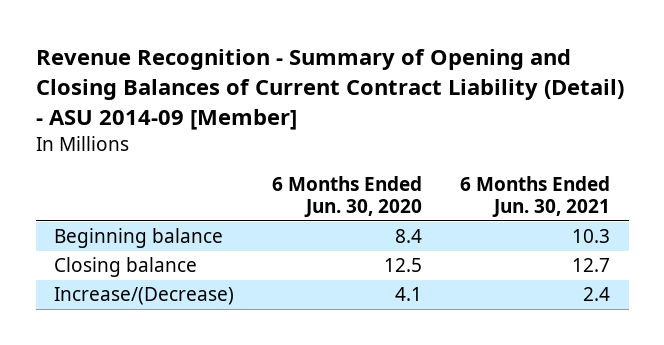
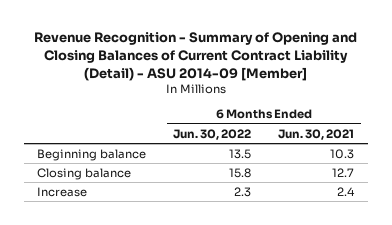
- | 6 Months Ended Jun. 30, 2020 | 6 Months Ended Jun. 30, 2021
+ | 6 Months Ended Jun. 30, 2022 | 6 Months Ended Jun. 30, 2021
- Increase/(Decrease) | 4.1 | 2.4
+ Increase | 2.3 | 2.4

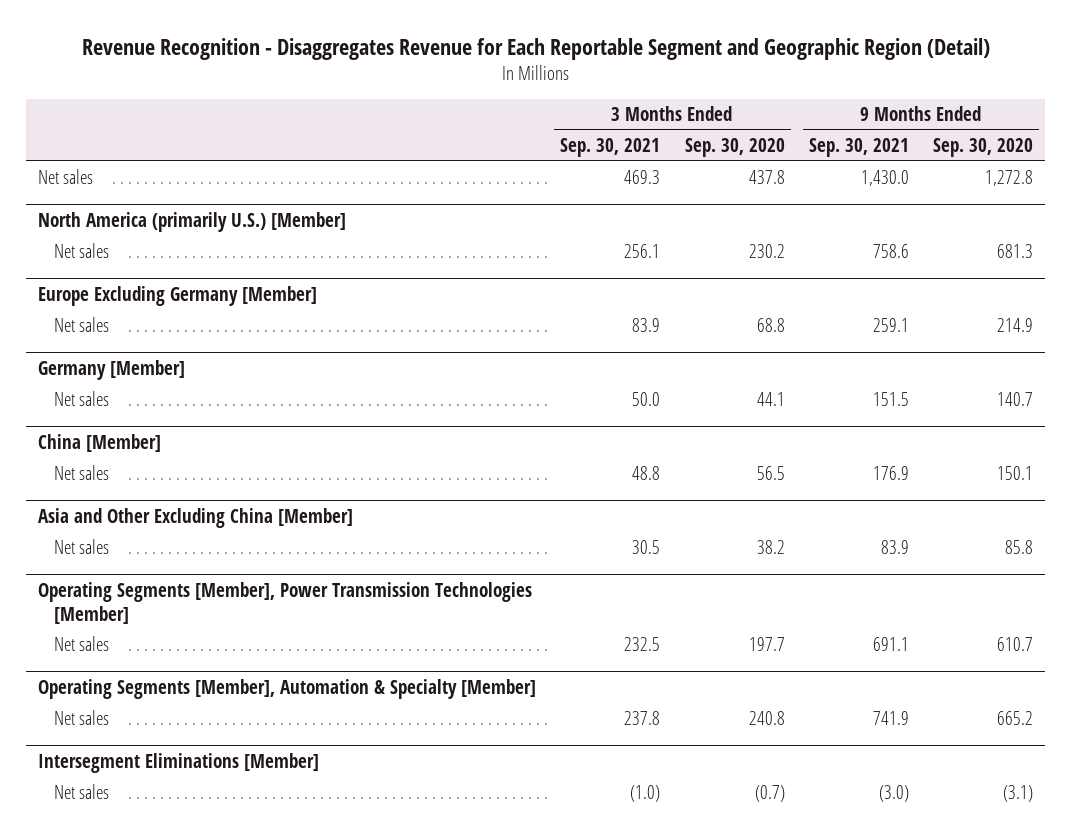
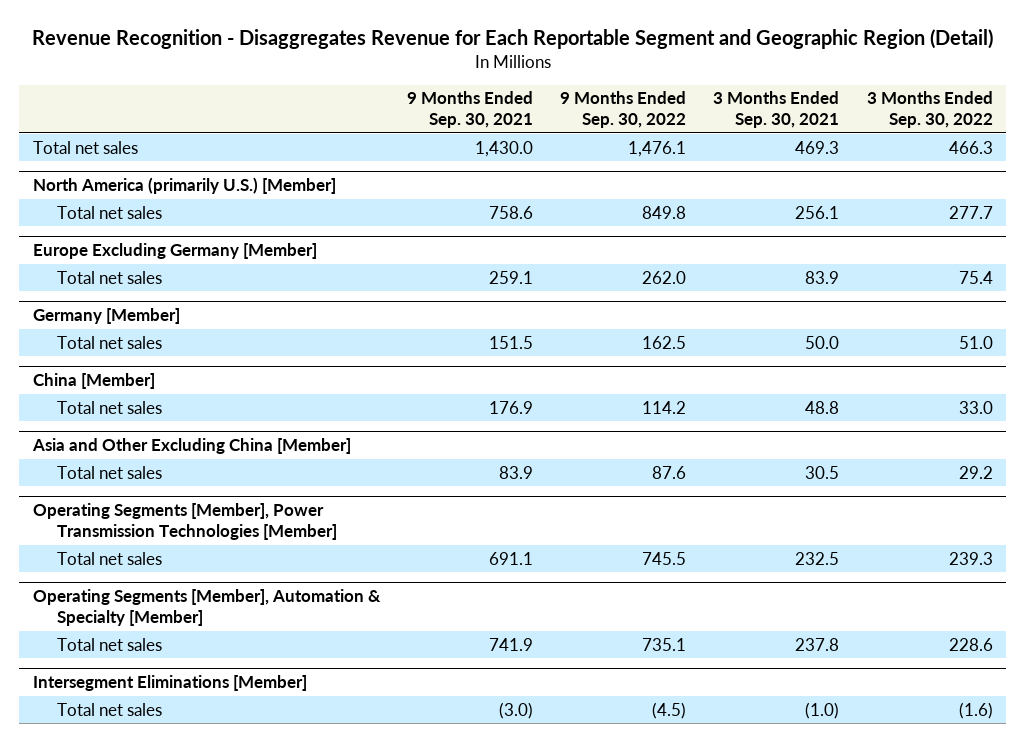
- | 3 Months Ended Sep. 30, 2021 | 3 Months Ended Sep. 30, 2020 | 9 Months Ended Sep. 30, 2021 | 9 Months Ended Sep. 30, 2020
+ | 9 Months Ended Sep. 30, 2021 | 9 Months Ended Sep. 30, 2022 | 3 Months Ended Sep. 30, 2021 | 3 Months Ended Sep. 30, 2022
- Net sales | 469.3 | 437.8 | 1,430.0 | 1,272.8
+ Total net sales | 1,430.0 | 1,476.1 | 469.3 | 466.3
@ North America (primarily U.S.) [Member]
- Net sales | 256.1 | 230.2 | 758.6 | 681.3
+ Total net sales | 758.6 | 849.8 | 256.1 | 277.7
@ Europe Excluding Germany [Member]
- Net sales | 83.9 | 68.8 | 259.1 | 214.9
+ Total net sales | 259.1 | 262.0 | 83.9 | 75.4
@ Germany [Member]
- Net sales | 50.0 | 44.1 | 151.5 | 140.7
+ Total net sales | 151.5 | 162.5 | 50.0 | 51.0
@ China [Member]
- Net sales | 48.8 | 56.5 | 176.9 | 150.1
+ Total net sales | 176.9 | 114.2 | 48.8 | 33.0
@ Asia and Other Excluding China [Member]
- Net sales | 30.5 | 38.2 | 83.9 | 85.8
+ Total net sales | 83.9 | 87.6 | 30.5 | 29.2
@ Operating Segments [Member], Power Transmission Technologies [Member]
- Net sales | 232.5 | 197.7 | 691.1 | 610.7
+ Total net sales | 691.1 | 745.5 | 232.5 | 239.3
@ Operating Segments [Member], Automation & Specialty [Member]
- Net sales | 237.8 | 240.8 | 741.9 | 665.2
+ Total net sales | 741.9 | 735.1 | 237.8 | 228.6
@ Intersegment Eliminations [Member]
- Net sales | (1.0) | (0.7) | (3.0) | (3.1)
+ Total net sales | (3.0) | (4.5) | (1.0) | (1.6)

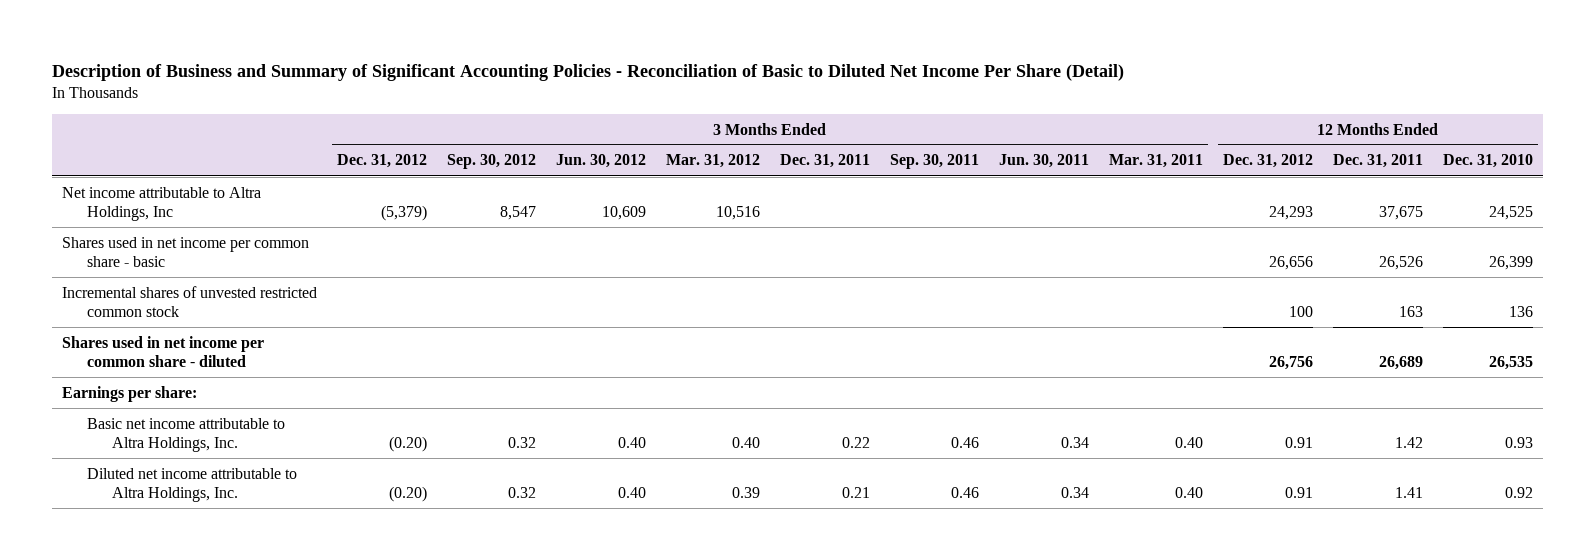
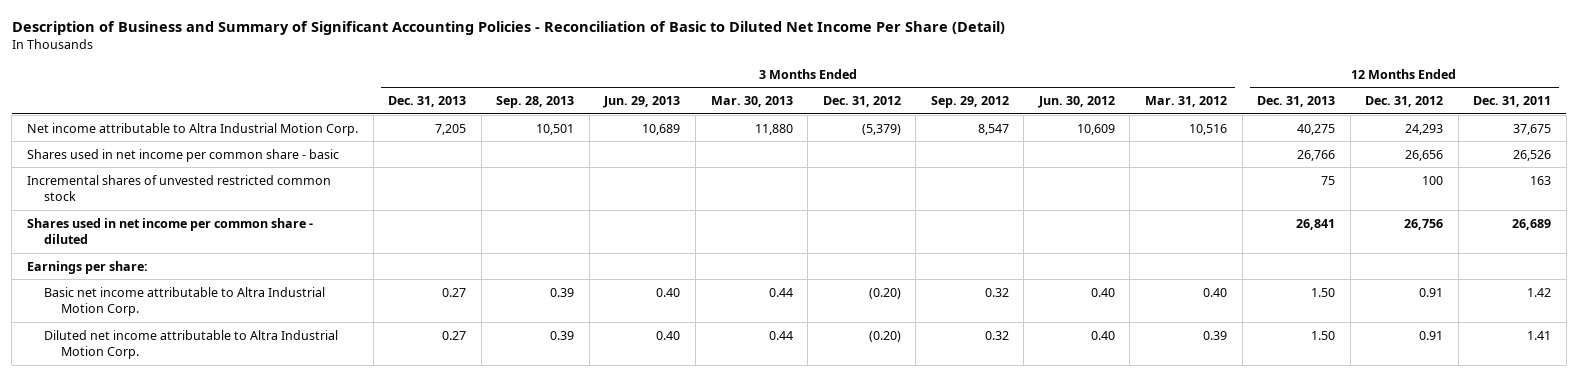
- | 3 Months Ended Dec. 31, 2012 | 3 Months Ended Sep. 30, 2012 | 3 Months Ended Jun. 30, 2012 | 3 Months Ended Mar. 31, 2012 | 3 Months Ended Dec. 31, 2011 | 3 Months Ended Sep. 30, 2011 | 3 Months Ended Jun. 30, 2011 | 3 Months Ended Mar. 31, 2011 | 12 Months Ended Dec. 31, 2012 | 12 Months Ended Dec. 31, 2011 | 12 Months Ended Dec. 31, 2010
+ | 3 Months Ended Dec. 31, 2013 | 3 Months Ended Sep. 28, 2013 | 3 Months Ended Jun. 29, 2013 | 3 Months Ended Mar. 30, 2013 | 3 Months Ended Dec. 31, 2012 | 3 Months Ended Sep. 29, 2012 | 3 Months Ended Jun. 30, 2012 | 3 Months Ended Mar. 31, 2012 | 12 Months Ended Dec. 31, 2013 | 12 Months Ended Dec. 31, 2012 | 12 Months Ended Dec. 31, 2011
- Net income attributable to Altra Holdings, Inc | (5,379) | 8,547 | 10,609 | 10,516 | | | | | 24,293 | 37,675 | 24,525
+ Net income attributable to Altra Industrial Motion Corp. | 7,205 | 10,501 | 10,689 | 11,880 | (5,379) | 8,547 | 10,609 | 10,516 | 40,275 | 24,293 | 37,675
- Basic net income attributable to Altra Holdings, Inc. | (0.20) | 0.32 | 0.40 | 0.40 | 0.22 | 0.46 | 0.34 | 0.40 | 0.91 | 1.42 | 0.93
- Diluted net income attributable to Altra Holdings, Inc. | (0.20) | 0.32 | 0.40 | 0.39 | 0.21 | 0.46 | 0.34 | 0.40 | 0.91 | 1.41 | 0.92
+ Basic net income attributable to Altra Industrial Motion Corp. | 0.27 | 0.39 | 0.40 | 0.44 | (0.20) | 0.32 | 0.40 | 0.40 | 1.50 | 0.91 | 1.42
+ Diluted net income attributable to Altra Industrial Motion Corp. | 0.27 | 0.39 | 0.40 | 0.44 | (0.20) | 0.32 | 0.40 | 0.39 | 1.50 | 0.91 | 1.41

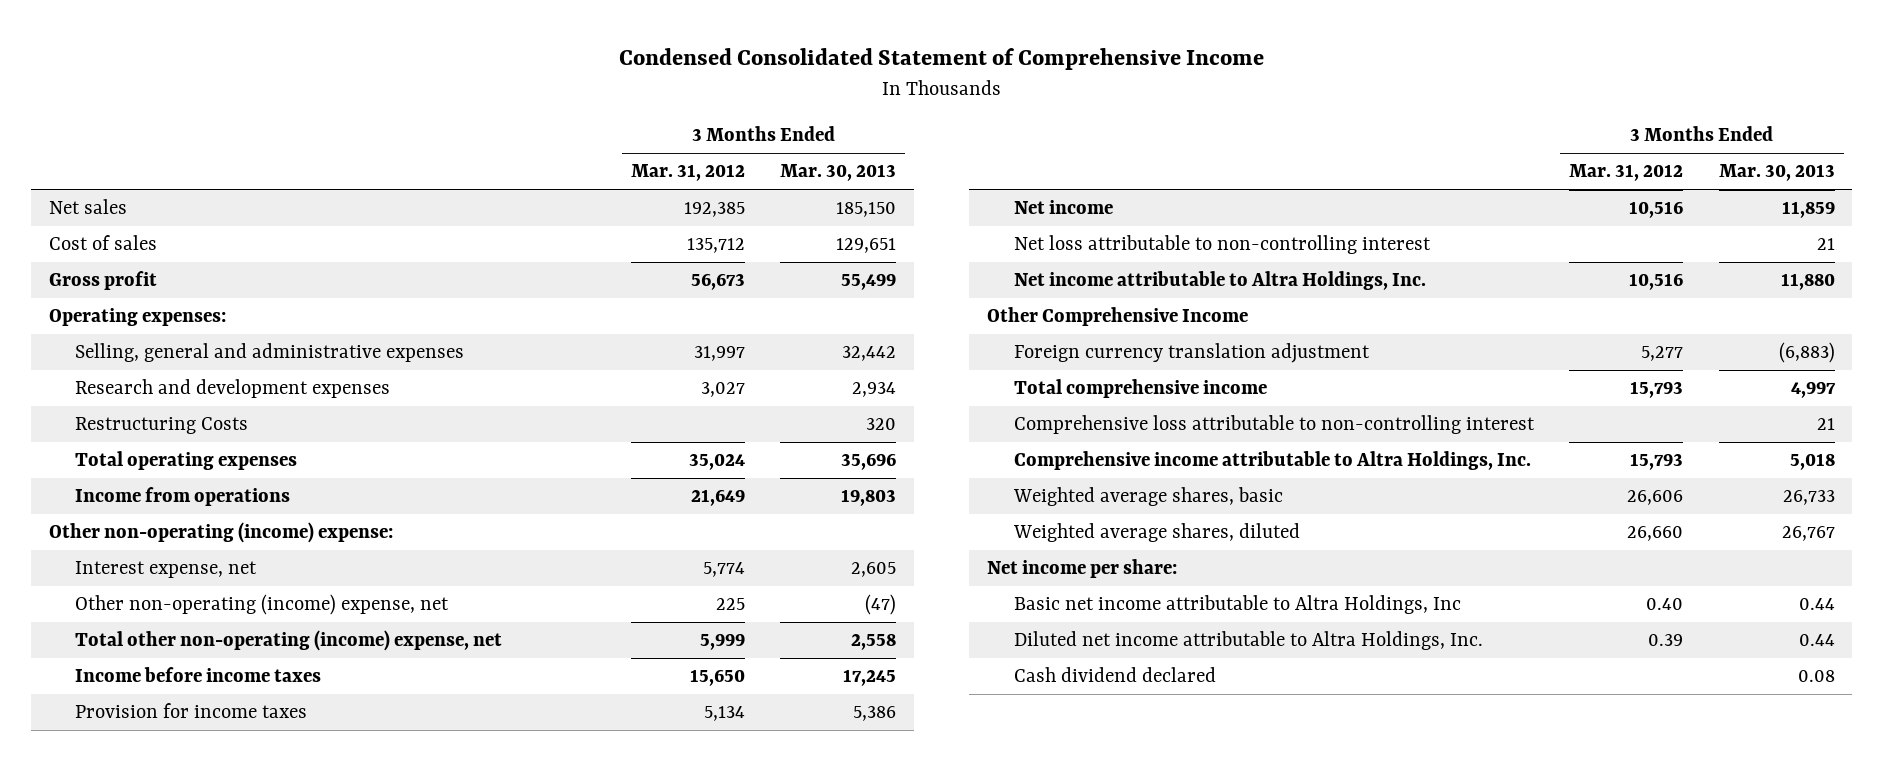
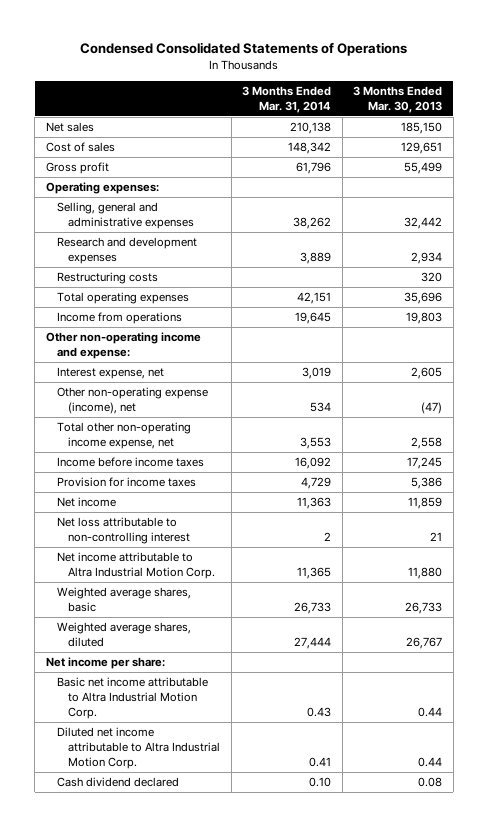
- Condensed Consolidated Statement of Comprehensive Income
+ Condensed Consolidated Statements of Operations
- | 3 Months Ended Mar. 31, 2012 | 3 Months Ended Mar. 30, 2013
+ | 3 Months Ended Mar. 31, 2014 | 3 Months Ended Mar. 30, 2013
- Restructuring Costs | | 320
+ Restructuring costs | | 320
- Other non-operating (income) expense:
+ Other non-operating income and expense:
- Other non-operating (income) expense, net | 225 | (47)
- Total other non-operating (income) expense, net | 5,999 | 2,558
+ Other non-operating expense (income), net | 534 | (47)
+ Total other non-operating income expense, net | 3,553 | 2,558
- Net income attributable to Altra Holdings, Inc. | 10,516 | 11,880
- Other Comprehensive Income
- Foreign currency translation adjustment | 5,277 | (6,883)
- Total comprehensive income | 15,793 | 4,997
- Comprehensive loss attributable to non-controlling interest | | 21
- Comprehensive income attributable to Altra Holdings, Inc. | 15,793 | 5,018
+ Net income attributable to Altra Industrial Motion Corp. | 11,365 | 11,880
- Basic net income attributable to Altra Holdings, Inc | 0.40 | 0.44
- Diluted net income attributable to Altra Holdings, Inc. | 0.39 | 0.44
+ Basic net income attributable to Altra Industrial Motion Corp. | 0.43 | 0.44
+ Diluted net income attributable to Altra Industrial Motion Corp. | 0.41 | 0.44

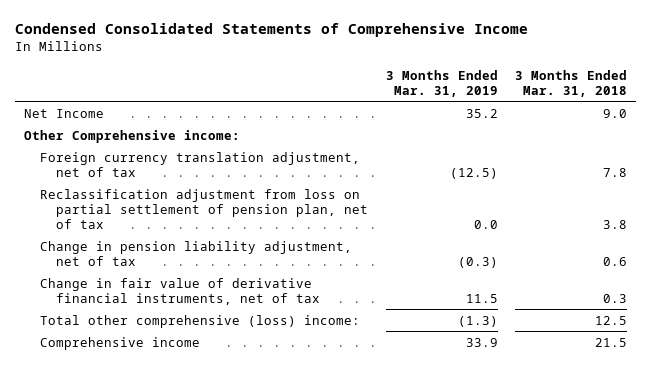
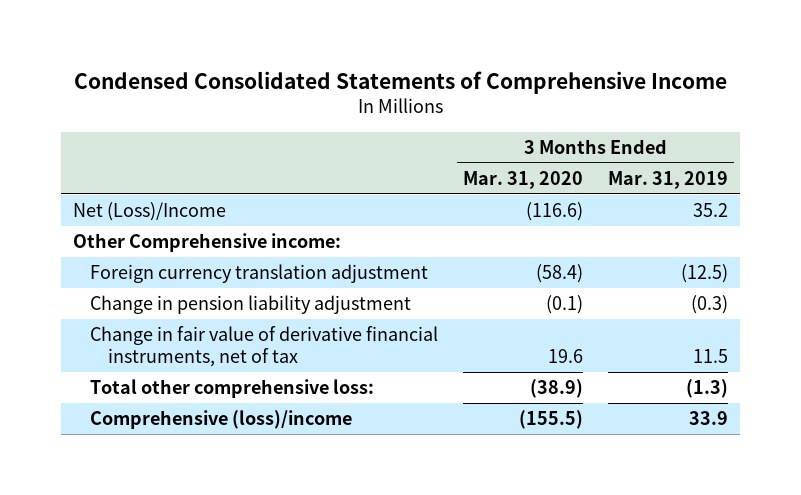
- | 3 Months Ended Mar. 31, 2019 | 3 Months Ended Mar. 31, 2018
+ | 3 Months Ended Mar. 31, 2020 | 3 Months Ended Mar. 31, 2019
- Net Income | 35.2 | 9.0
+ Net (Loss)/Income | (116.6) | 35.2
- Foreign currency translation adjustment, net of tax | (12.5) | 7.8
- Reclassification adjustment from loss on partial settlement of pension plan, net of tax | 0.0 | 3.8
- Change in pension liability adjustment, net of tax | (0.3) | 0.6
+ Foreign currency translation adjustment | (58.4) | (12.5)
+ Change in pension liability adjustment | (0.1) | (0.3)
- Total other comprehensive (loss) income: | (1.3) | 12.5
- Comprehensive income | 33.9 | 21.5
+ Total other comprehensive loss: | (38.9) | (1.3)
+ Comprehensive (loss)/income | (155.5) | 33.9

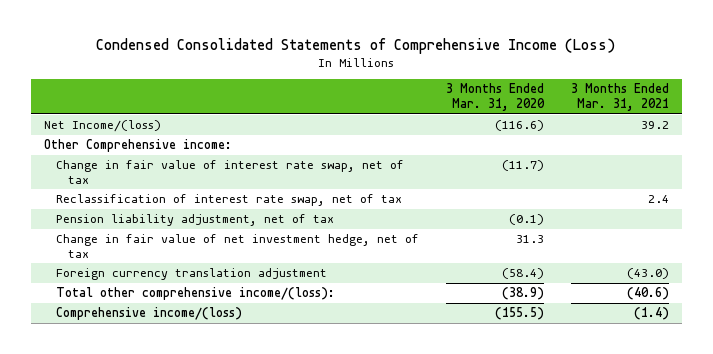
- Condensed Consolidated Statements of Comprehensive Income
+ Condensed Consolidated Statements of Comprehensive Income (Loss)
- | 3 Months Ended Mar. 31, 2020 | 3 Months Ended Mar. 31, 2019
+ | 3 Months Ended Mar. 31, 2020 | 3 Months Ended Mar. 31, 2021
- Net (Loss)/Income | (116.6) | 35.2
+ Net Income/(loss) | (116.6) | 39.2
+ Change in fair value of interest rate swap, net of tax | (11.7) |
+ Reclassification of interest rate swap, net of tax | | 2.4
+ Pension liability adjustment, net of tax | (0.1) |
+ Change in fair value of net investment hedge, net of tax | 31.3 |
- Change in pension liability adjustment | (0.1) | (0.3)
- Change in fair value of derivative financial instruments, net of tax | 19.6 | 11.5
- Total other comprehensive loss: | (38.9) | (1.3)
- Comprehensive (loss)/income | (155.5) | 33.9
+ Total other comprehensive income/(loss): | (38.9) | (40.6)
+ Comprehensive income/(loss) | (155.5) | (1.4)

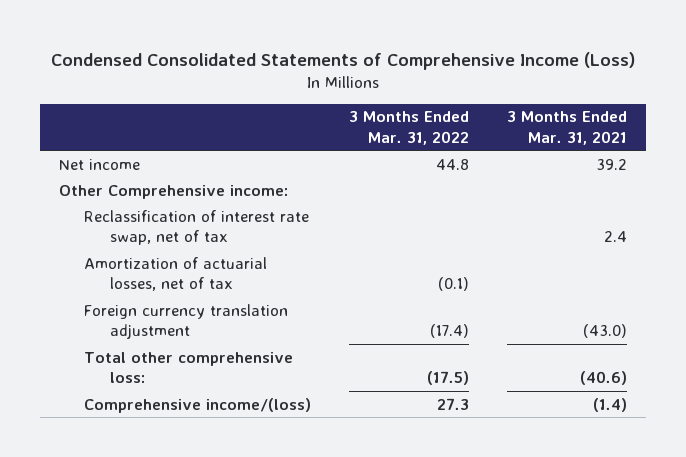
- | 3 Months Ended Mar. 31, 2020 | 3 Months Ended Mar. 31, 2021
+ | 3 Months Ended Mar. 31, 2022 | 3 Months Ended Mar. 31, 2021
- Net Income/(loss) | (116.6) | 39.2
+ Net income | 44.8 | 39.2
- Change in fair value of interest rate swap, net of tax | (11.7) |
- Pension liability adjustment, net of tax | (0.1) |
- Change in fair value of net investment hedge, net of tax | 31.3 |
+ Amortization of actuarial losses, net of tax | (0.1) |
- Total other comprehensive income/(loss): | (38.9) | (40.6)
+ Total other comprehensive loss: | (17.5) | (40.6)

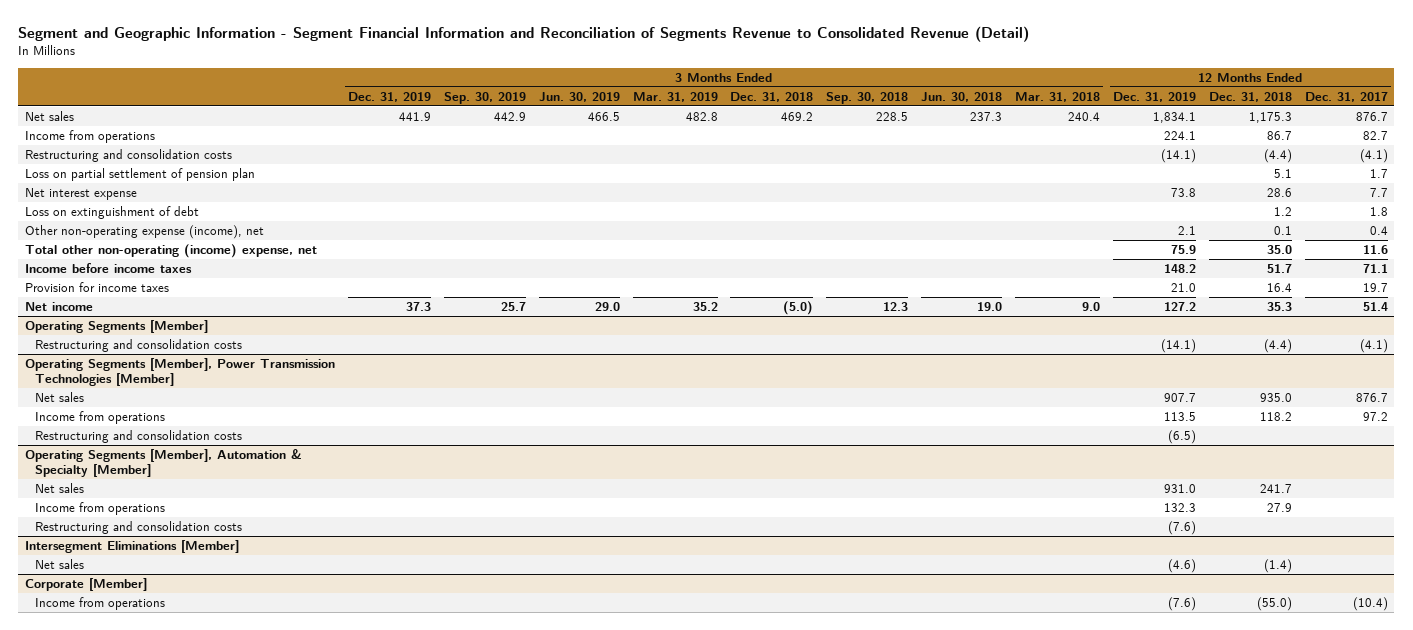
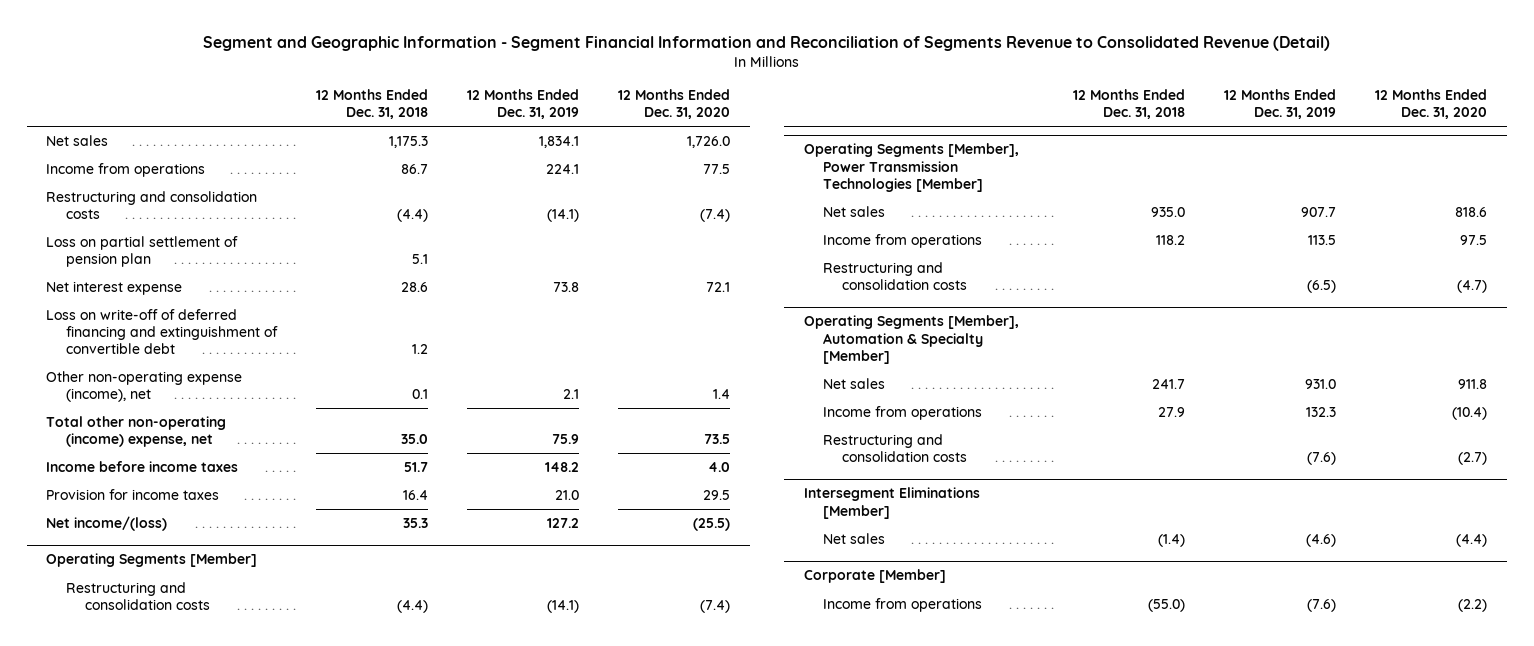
- | 3 Months Ended Dec. 31, 2019 | 3 Months Ended Sep. 30, 2019 | 3 Months Ended Jun. 30, 2019 | 3 Months Ended Mar. 31, 2019 | 3 Months Ended Dec. 31, 2018 | 3 Months Ended Sep. 30, 2018 | 3 Months Ended Jun. 30, 2018 | 3 Months Ended Mar. 31, 2018 | 12 Months Ended Dec. 31, 2019 | 12 Months Ended Dec. 31, 2018 | 12 Months Ended Dec. 31, 2017
+ | 12 Months Ended Dec. 31, 2018 | 12 Months Ended Dec. 31, 2019 | 12 Months Ended Dec. 31, 2020
- Loss on extinguishment of debt | | | | | | | | | | 1.2 | 1.8
+ Loss on write-off of deferred financing and extinguishment of convertible debt | 1.2 | |
- Net income | 37.3 | 25.7 | 29.0 | 35.2 | (5.0) | 12.3 | 19.0 | 9.0 | 127.2 | 35.3 | 51.4
+ Net income/(loss) | 35.3 | 127.2 | (25.5)

